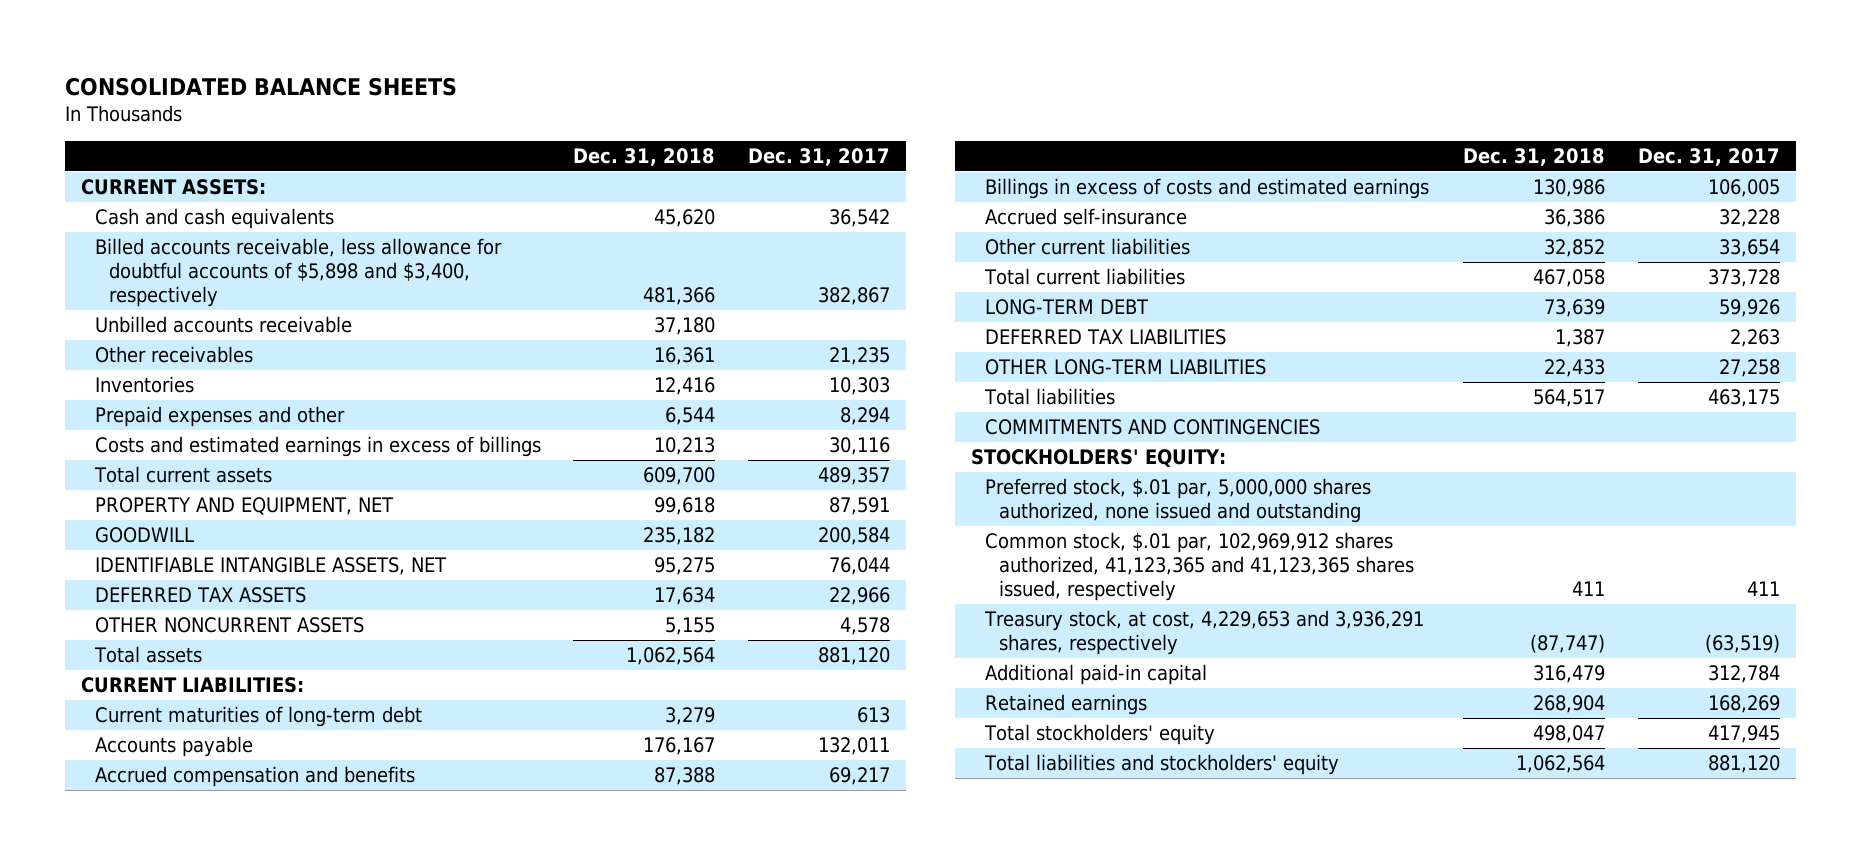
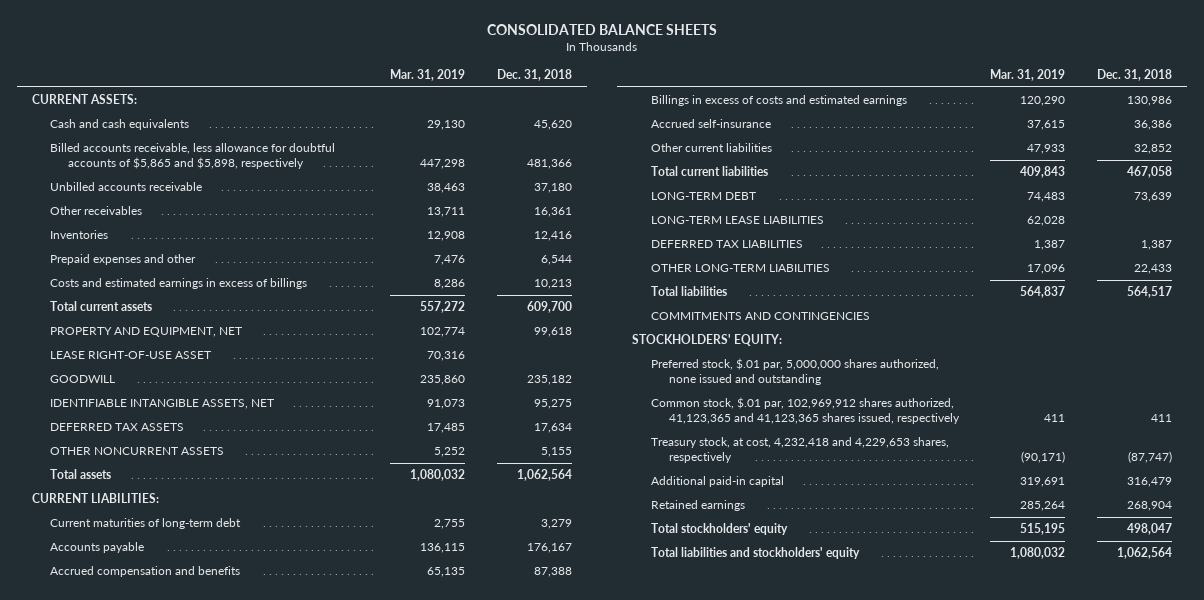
- | Dec. 31, 2018 | Dec. 31, 2017
+ | Mar. 31, 2019 | Dec. 31, 2018
- Billed accounts receivable, less allowance for doubtful accounts of $5,898 and $3,400, respectively | 481,366 | 382,867
+ Billed accounts receivable, less allowance for doubtful accounts of $5,865 and $5,898, respectively | 447,298 | 481,366
+ LEASE RIGHT-OF-USE ASSET | 70,316 |
+ LONG-TERM LEASE LIABILITIES | 62,028 |
- Treasury stock, at cost, 4,229,653 and 3,936,291 shares, respectively | (87,747) | (63,519)
+ Treasury stock, at cost, 4,232,418 and 4,229,653 shares, respectively | (90,171) | (87,747)

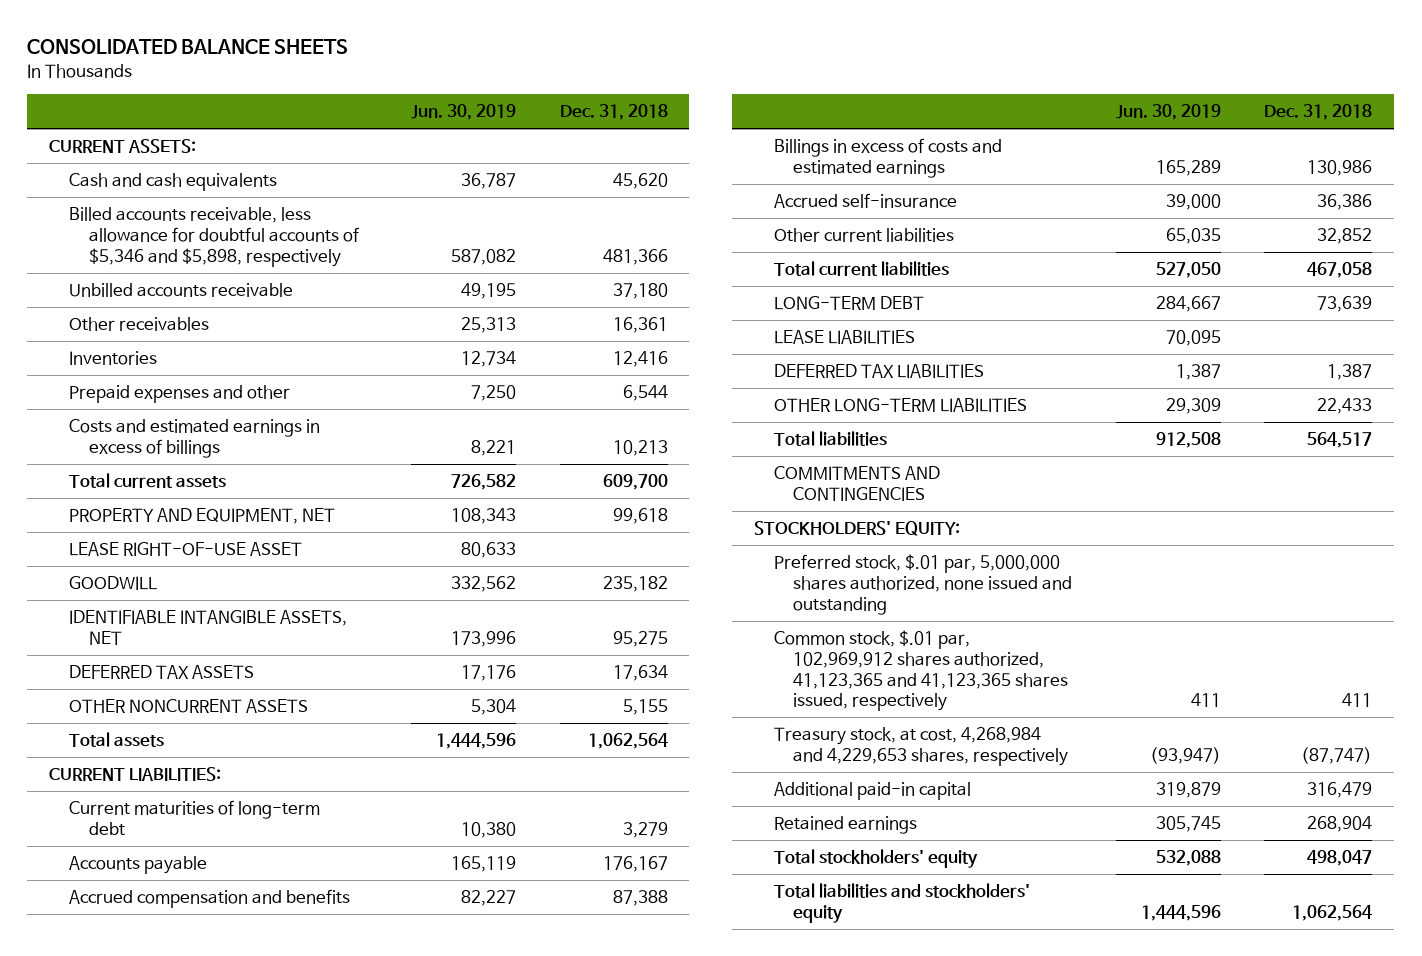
- | Mar. 31, 2019 | Dec. 31, 2018
+ | Jun. 30, 2019 | Dec. 31, 2018
- Billed accounts receivable, less allowance for doubtful accounts of $5,865 and $5,898, respectively | 447,298 | 481,366
+ Billed accounts receivable, less allowance for doubtful accounts of $5,346 and $5,898, respectively | 587,082 | 481,366
- LONG-TERM LEASE LIABILITIES | 62,028 |
+ LEASE LIABILITIES | 70,095 |
- Treasury stock, at cost, 4,232,418 and 4,229,653 shares, respectively | (90,171) | (87,747)
+ Treasury stock, at cost, 4,268,984 and 4,229,653 shares, respectively | (93,947) | (87,747)

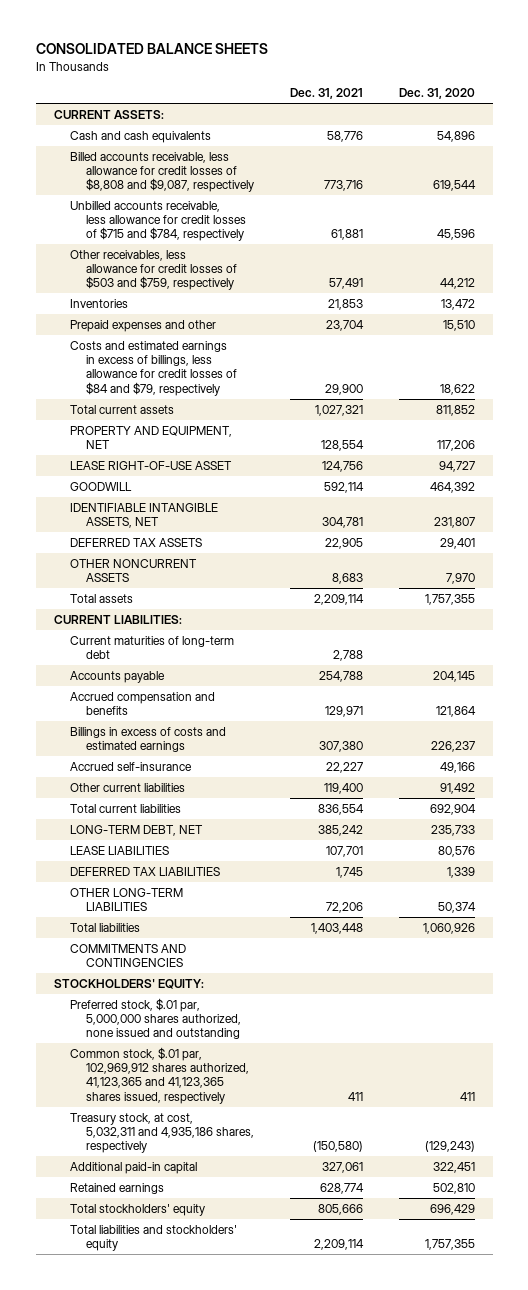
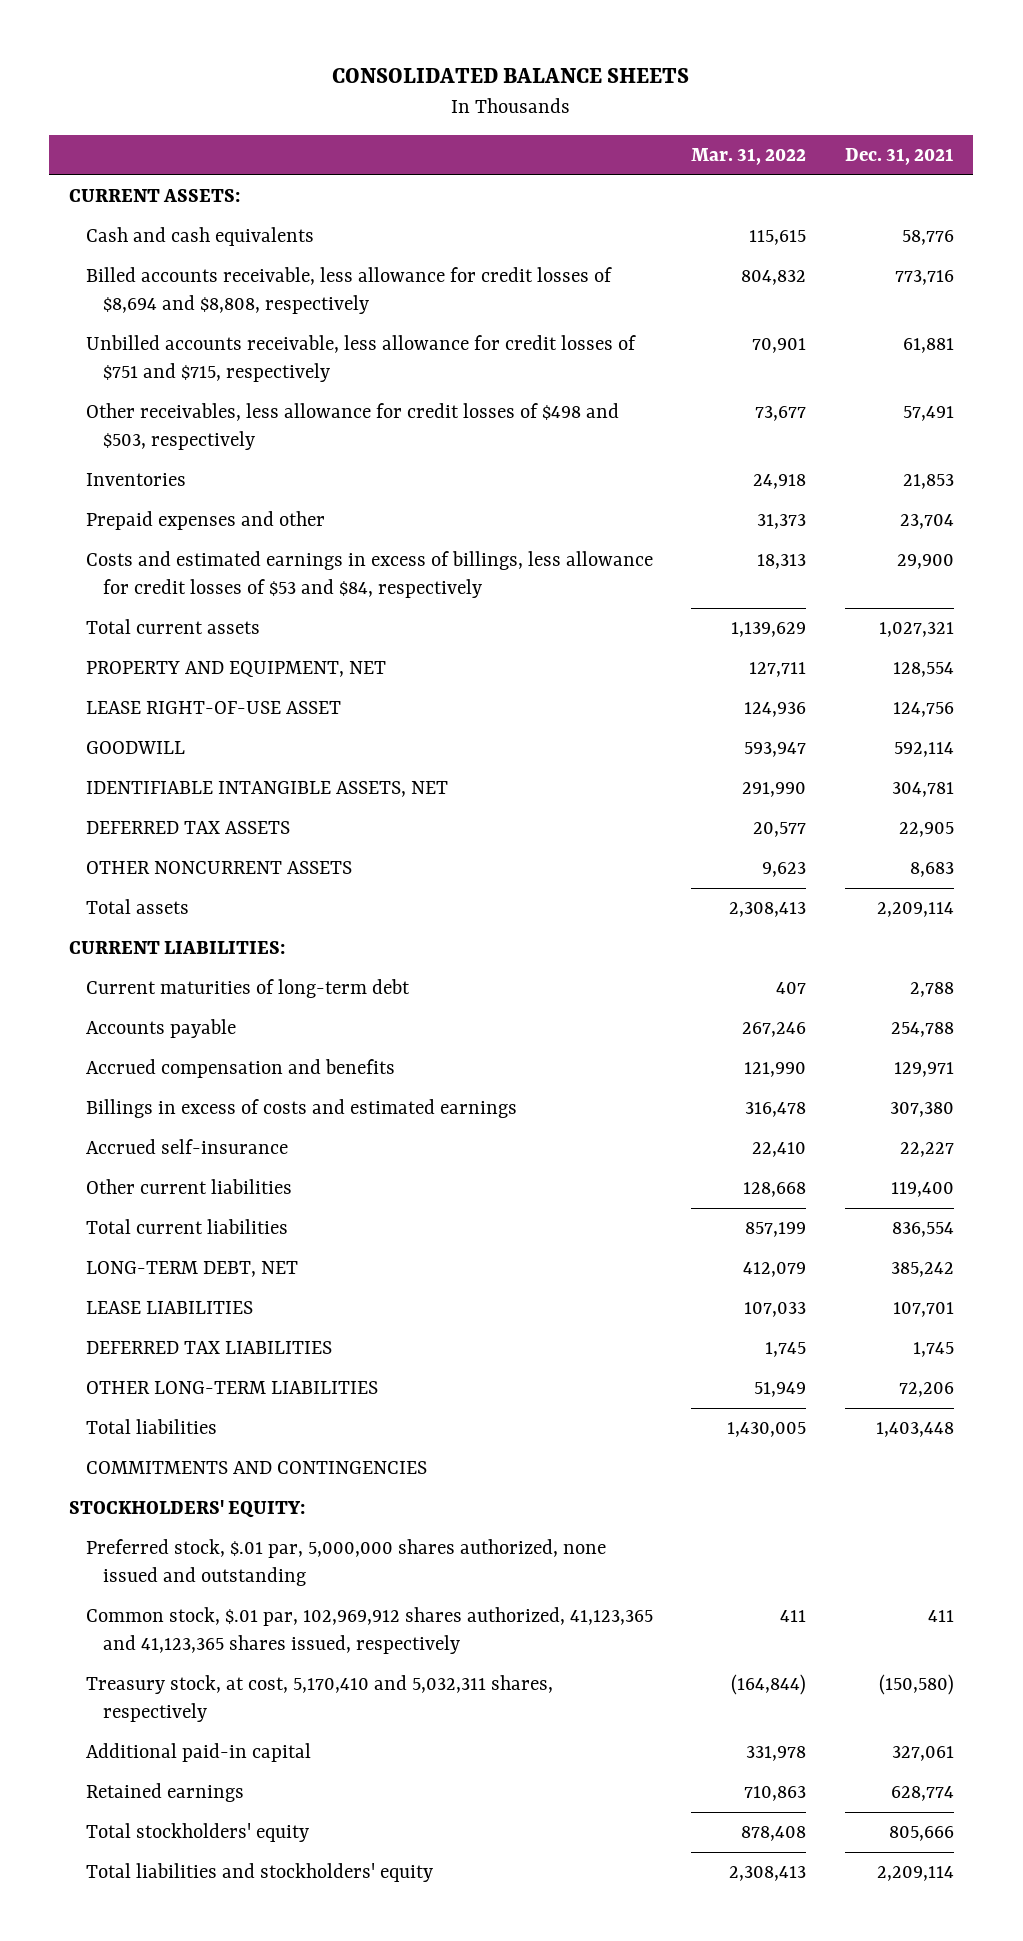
- | Dec. 31, 2021 | Dec. 31, 2020
+ | Mar. 31, 2022 | Dec. 31, 2021
- Billed accounts receivable, less allowance for credit losses of $8,808 and $9,087, respectively | 773,716 | 619,544
- Unbilled accounts receivable, less allowance for credit losses of $715 and $784, respectively | 61,881 | 45,596
- Other receivables, less allowance for credit losses of $503 and $759, respectively | 57,491 | 44,212
+ Billed accounts receivable, less allowance for credit losses of $8,694 and $8,808, respectively | 804,832 | 773,716
+ Unbilled accounts receivable, less allowance for credit losses of $751 and $715, respectively | 70,901 | 61,881
+ Other receivables, less allowance for credit losses of $498 and $503, respectively | 73,677 | 57,491
- Costs and estimated earnings in excess of billings, less allowance for credit losses of $84 and $79, respectively | 29,900 | 18,622
+ Costs and estimated earnings in excess of billings, less allowance for credit losses of $53 and $84, respectively | 18,313 | 29,900
- Treasury stock, at cost, 5,032,311 and 4,935,186 shares, respectively | (150,580) | (129,243)
+ Treasury stock, at cost, 5,170,410 and 5,032,311 shares, respectively | (164,844) | (150,580)

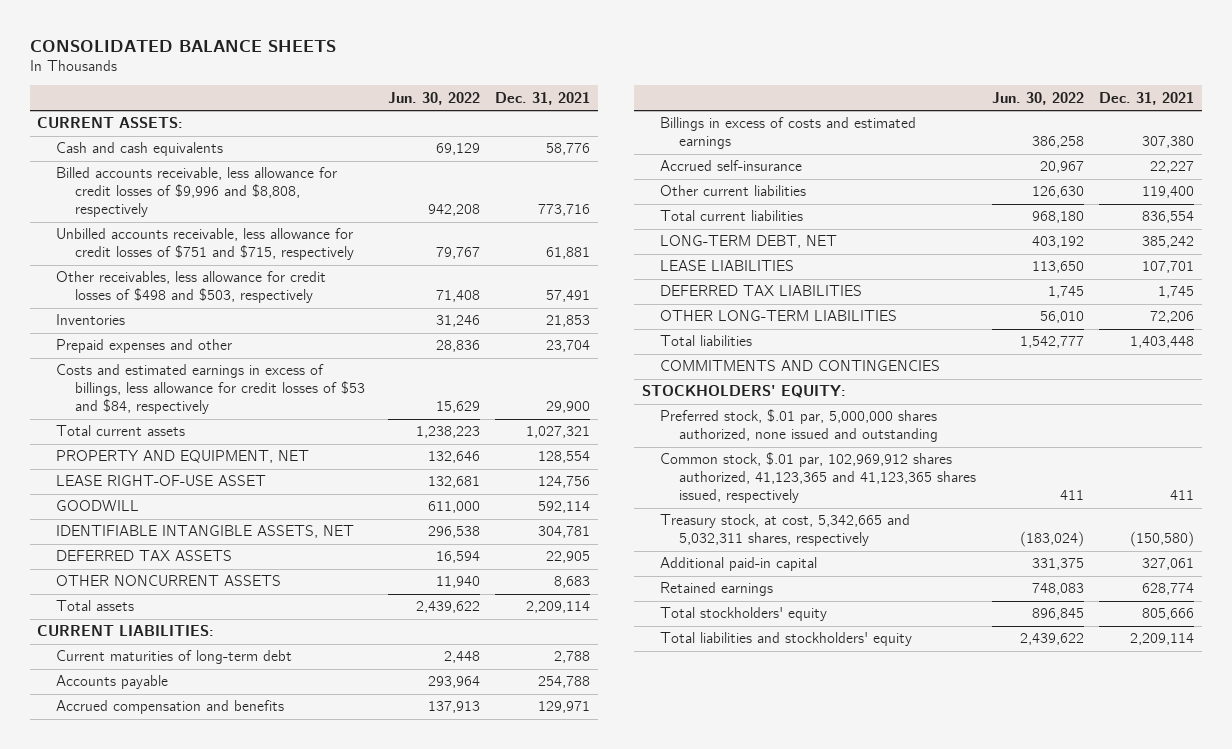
- | Mar. 31, 2022 | Dec. 31, 2021
+ | Jun. 30, 2022 | Dec. 31, 2021
- Billed accounts receivable, less allowance for credit losses of $8,694 and $8,808, respectively | 804,832 | 773,716
+ Billed accounts receivable, less allowance for credit losses of $9,996 and $8,808, respectively | 942,208 | 773,716
- Treasury stock, at cost, 5,170,410 and 5,032,311 shares, respectively | (164,844) | (150,580)
+ Treasury stock, at cost, 5,342,665 and 5,032,311 shares, respectively | (183,024) | (150,580)

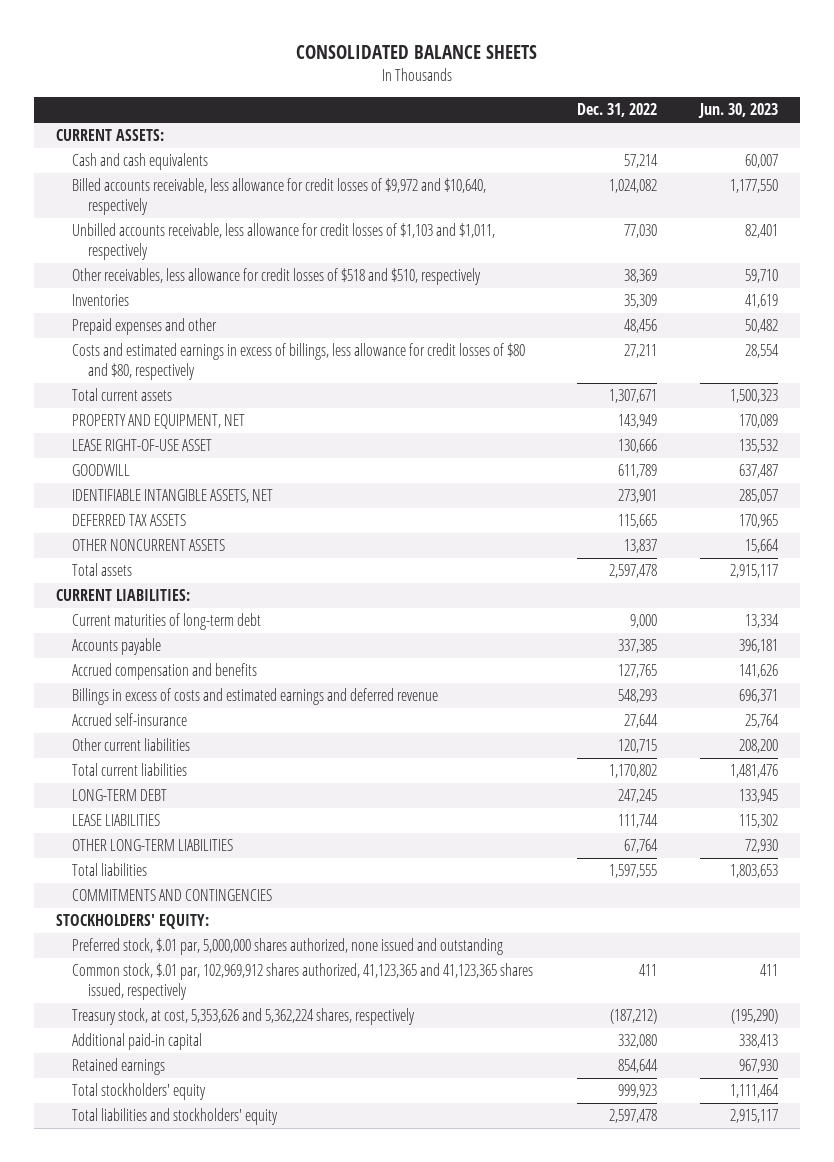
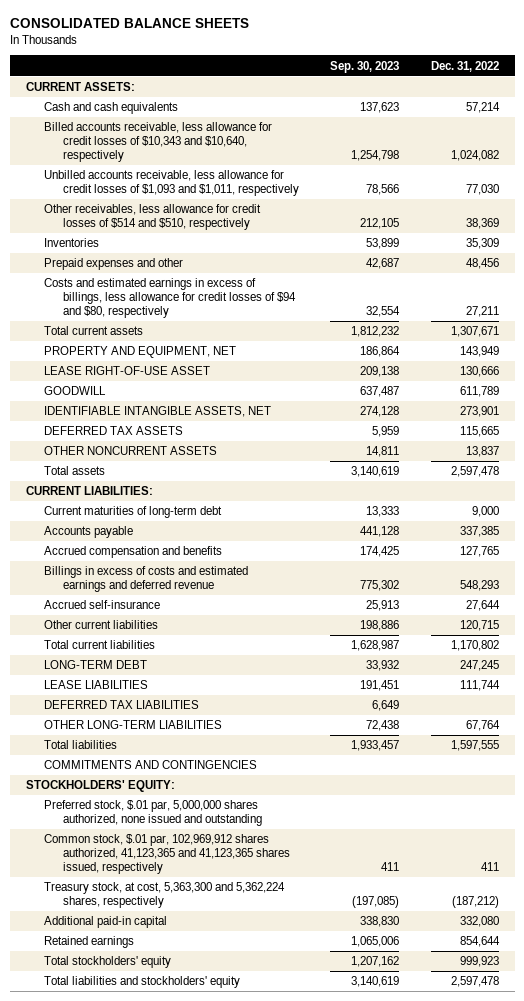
- | Dec. 31, 2022 | Jun. 30, 2023
+ | Sep. 30, 2023 | Dec. 31, 2022
- Billed accounts receivable, less allowance for credit losses of $9,972 and $10,640, respectively | 1,024,082 | 1,177,550
- Unbilled accounts receivable, less allowance for credit losses of $1,103 and $1,011, respectively | 77,030 | 82,401
- Other receivables, less allowance for credit losses of $518 and $510, respectively | 38,369 | 59,710
+ Billed accounts receivable, less allowance for credit losses of $10,343 and $10,640, respectively | 1,254,798 | 1,024,082
+ Unbilled accounts receivable, less allowance for credit losses of $1,093 and $1,011, respectively | 78,566 | 77,030
+ Other receivables, less allowance for credit losses of $514 and $510, respectively | 212,105 | 38,369
- Costs and estimated earnings in excess of billings, less allowance for credit losses of $80 and $80, respectively | 27,211 | 28,554
+ Costs and estimated earnings in excess of billings, less allowance for credit losses of $94 and $80, respectively | 32,554 | 27,211
+ DEFERRED TAX LIABILITIES | 6,649 |
- Treasury stock, at cost, 5,353,626 and 5,362,224 shares, respectively | (187,212) | (195,290)
+ Treasury stock, at cost, 5,363,300 and 5,362,224 shares, respectively | (197,085) | (187,212)

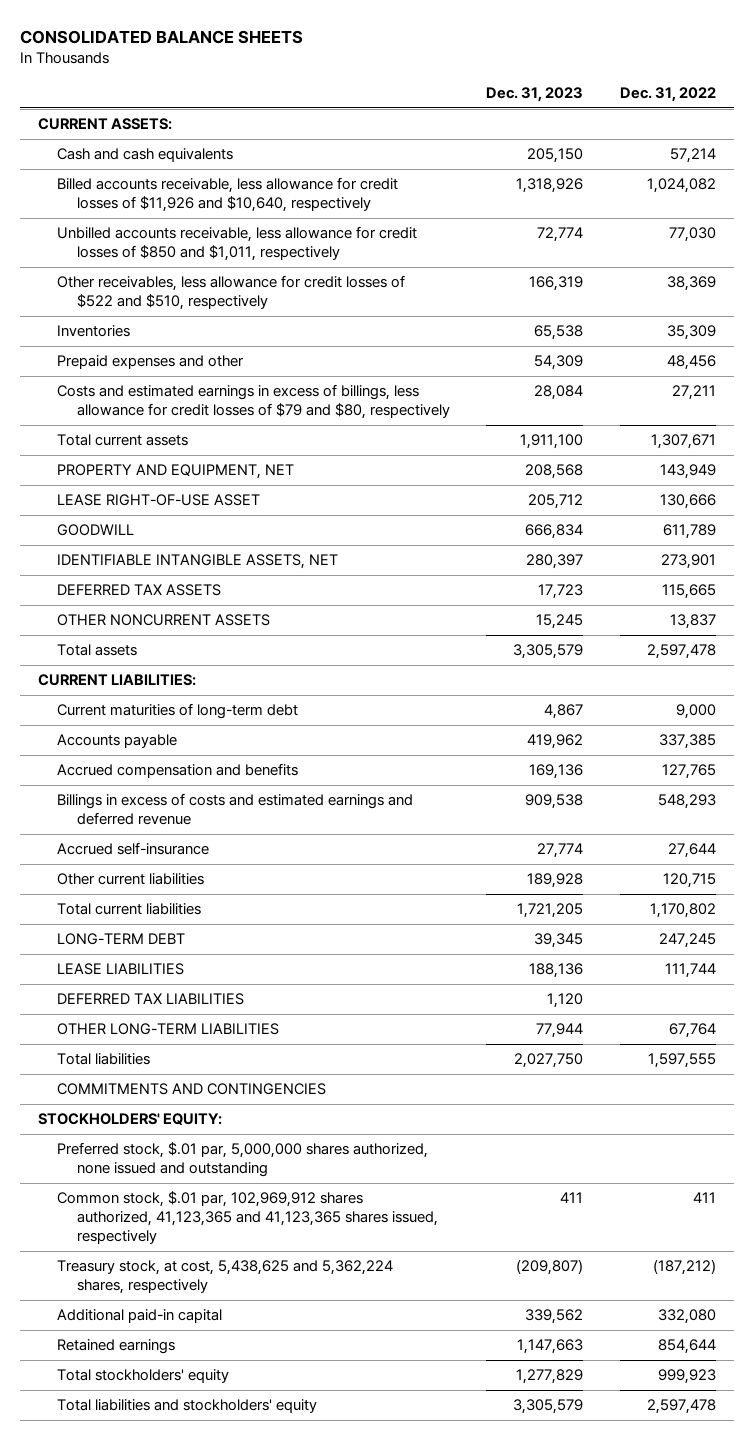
- | Sep. 30, 2023 | Dec. 31, 2022
+ | Dec. 31, 2023 | Dec. 31, 2022
- Billed accounts receivable, less allowance for credit losses of $10,343 and $10,640, respectively | 1,254,798 | 1,024,082
- Unbilled accounts receivable, less allowance for credit losses of $1,093 and $1,011, respectively | 78,566 | 77,030
- Other receivables, less allowance for credit losses of $514 and $510, respectively | 212,105 | 38,369
+ Billed accounts receivable, less allowance for credit losses of $11,926 and $10,640, respectively | 1,318,926 | 1,024,082
+ Unbilled accounts receivable, less allowance for credit losses of $850 and $1,011, respectively | 72,774 | 77,030
+ Other receivables, less allowance for credit losses of $522 and $510, respectively | 166,319 | 38,369
- Costs and estimated earnings in excess of billings, less allowance for credit losses of $94 and $80, respectively | 32,554 | 27,211
+ Costs and estimated earnings in excess of billings, less allowance for credit losses of $79 and $80, respectively | 28,084 | 27,211
- Treasury stock, at cost, 5,363,300 and 5,362,224 shares, respectively | (197,085) | (187,212)
+ Treasury stock, at cost, 5,438,625 and 5,362,224 shares, respectively | (209,807) | (187,212)

